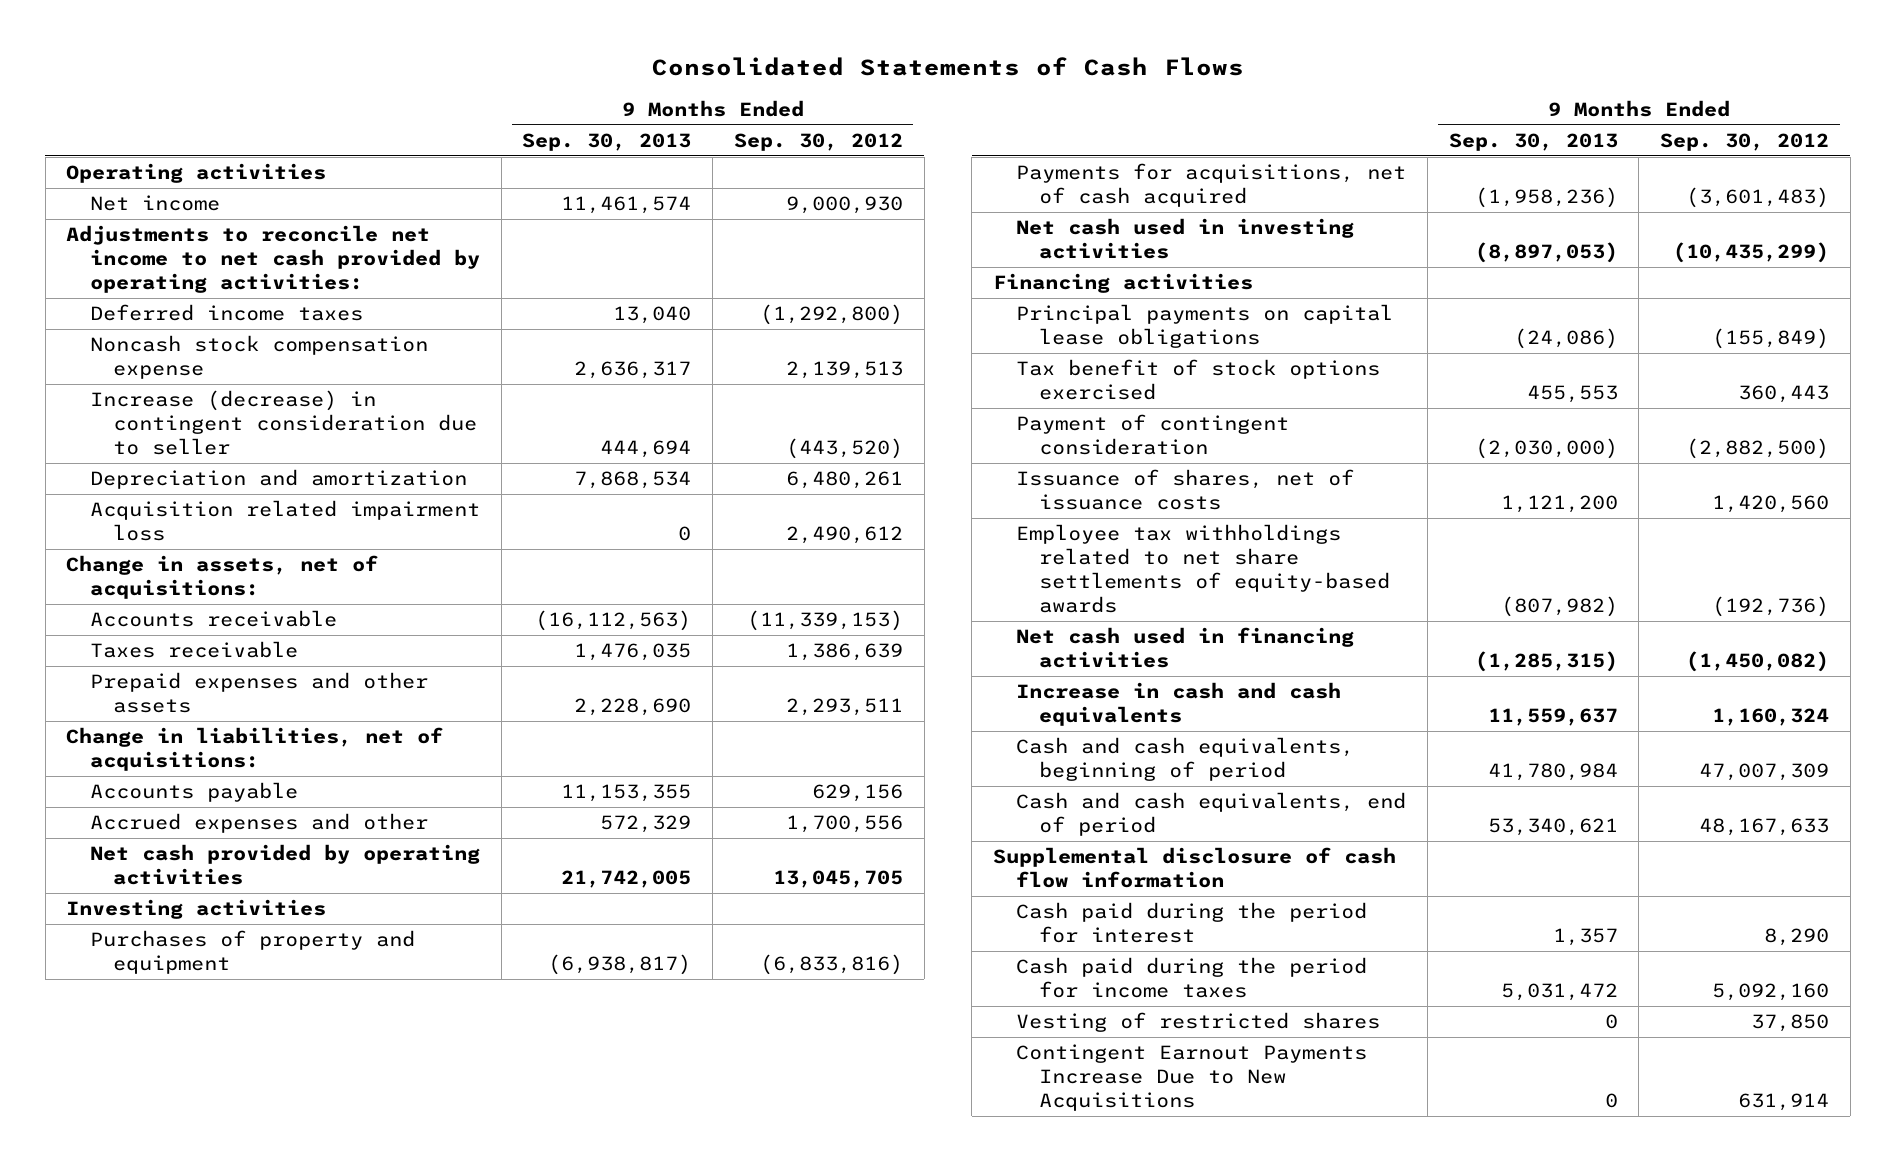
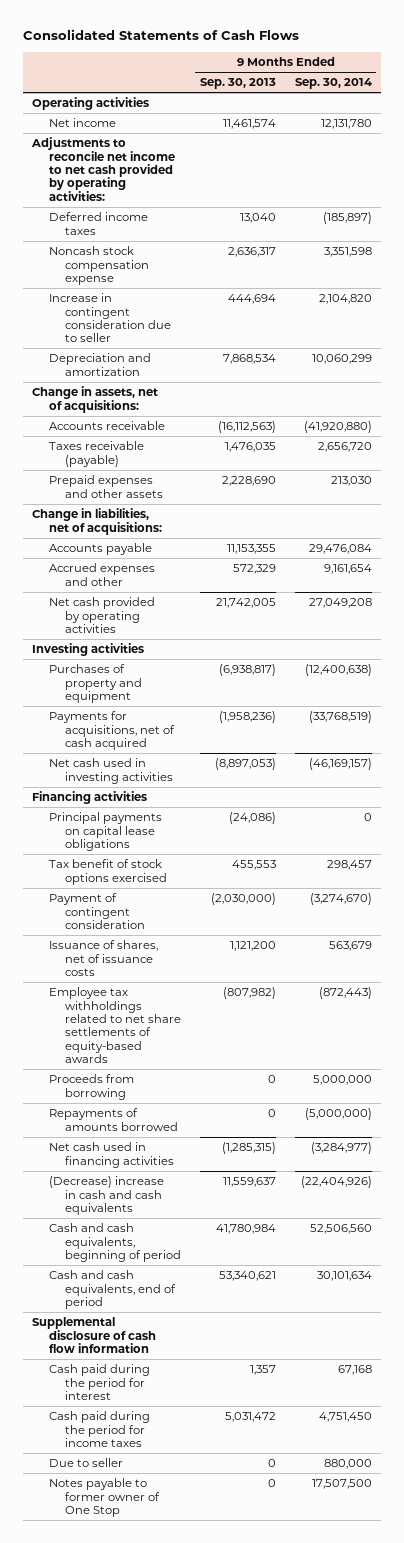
- | 9 Months Ended Sep. 30, 2013 | 9 Months Ended Sep. 30, 2012
+ | 9 Months Ended Sep. 30, 2013 | 9 Months Ended Sep. 30, 2014
- Increase (decrease) in contingent consideration due to seller | 444,694 | (443,520)
+ Increase in contingent consideration due to seller | 444,694 | 2,104,820
- Acquisition related impairment loss | 0 | 2,490,612
- Taxes receivable | 1,476,035 | 1,386,639
+ Taxes receivable (payable) | 1,476,035 | 2,656,720
+ Proceeds from borrowing | 0 | 5,000,000
+ Repayments of amounts borrowed | 0 | (5,000,000)
- Increase in cash and cash equivalents | 11,559,637 | 1,160,324
+ (Decrease) increase in cash and cash equivalents | 11,559,637 | (22,404,926)
- Vesting of restricted shares | 0 | 37,850
- Contingent Earnout Payments Increase Due to New Acquisitions | 0 | 631,914
+ Due to seller | 0 | 880,000
+ Notes payable to former owner of One Stop | 0 | 17,507,500

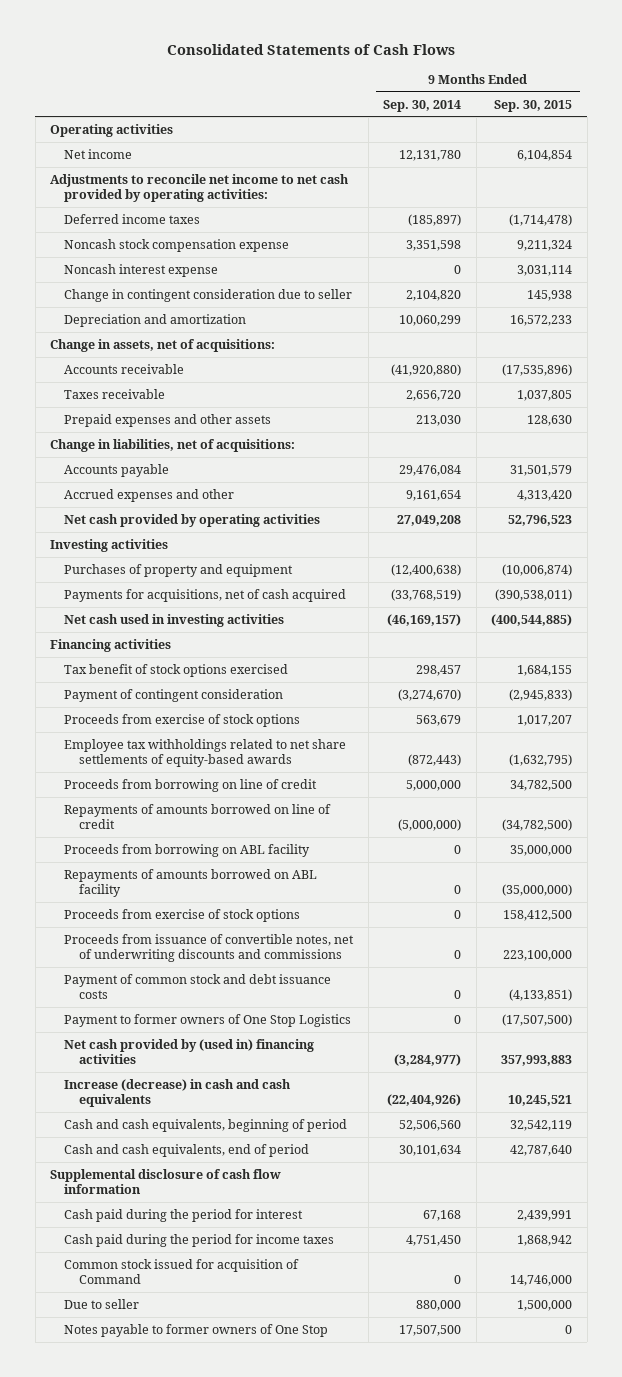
- | 9 Months Ended Sep. 30, 2013 | 9 Months Ended Sep. 30, 2014
+ | 9 Months Ended Sep. 30, 2014 | 9 Months Ended Sep. 30, 2015
- Increase in contingent consideration due to seller | 444,694 | 2,104,820
+ Noncash interest expense | 0 | 3,031,114
+ Change in contingent consideration due to seller | 2,104,820 | 145,938
- Taxes receivable (payable) | 1,476,035 | 2,656,720
+ Taxes receivable | 2,656,720 | 1,037,805
- Principal payments on capital lease obligations | (24,086) | 0
- Issuance of shares, net of issuance costs | 1,121,200 | 563,679
+ Proceeds from exercise of stock options | 563,679 | 1,017,207
- Proceeds from borrowing | 0 | 5,000,000
- Repayments of amounts borrowed | 0 | (5,000,000)
- Net cash used in financing activities | (1,285,315) | (3,284,977)
- (Decrease) increase in cash and cash equivalents | 11,559,637 | (22,404,926)
+ Proceeds from borrowing on line of credit | 5,000,000 | 34,782,500
+ Repayments of amounts borrowed on line of credit | (5,000,000) | (34,782,500)
+ Proceeds from borrowing on ABL facility | 0 | 35,000,000
+ Repayments of amounts borrowed on ABL facility | 0 | (35,000,000)
+ Proceeds from exercise of stock options | 0 | 158,412,500
+ Proceeds from issuance of convertible notes, net of underwriting discounts and commissions | 0 | 223,100,000
+ Payment of common stock and debt issuance costs | 0 | (4,133,851)
+ Payment to former owners of One Stop Logistics | 0 | (17,507,500)
+ Net cash provided by (used in) financing activities | (3,284,977) | 357,993,883
+ Increase (decrease) in cash and cash equivalents | (22,404,926) | 10,245,521
+ Common stock issued for acquisition of Command | 0 | 14,746,000
- Notes payable to former owner of One Stop | 0 | 17,507,500
+ Notes payable to former owners of One Stop | 17,507,500 | 0

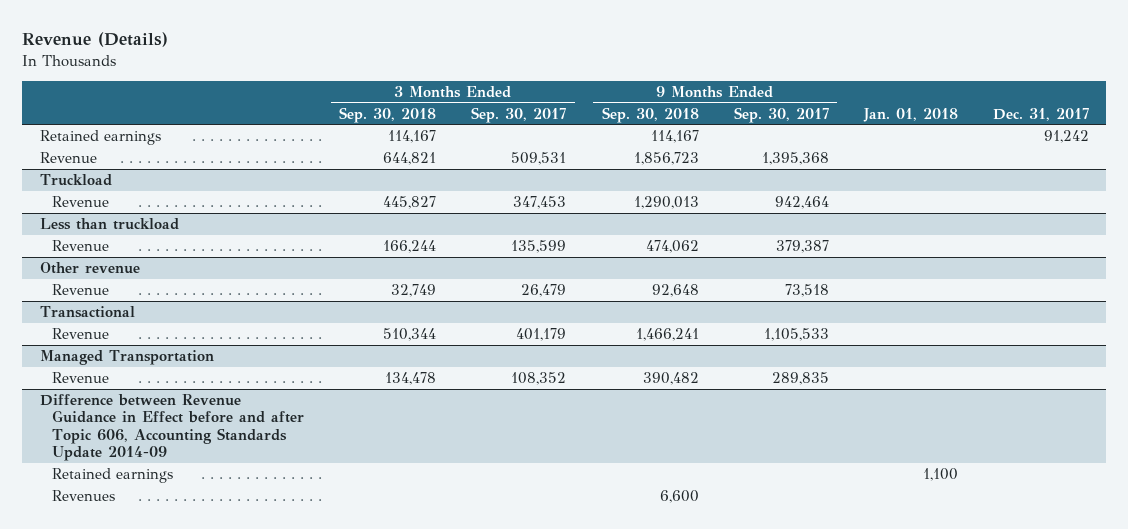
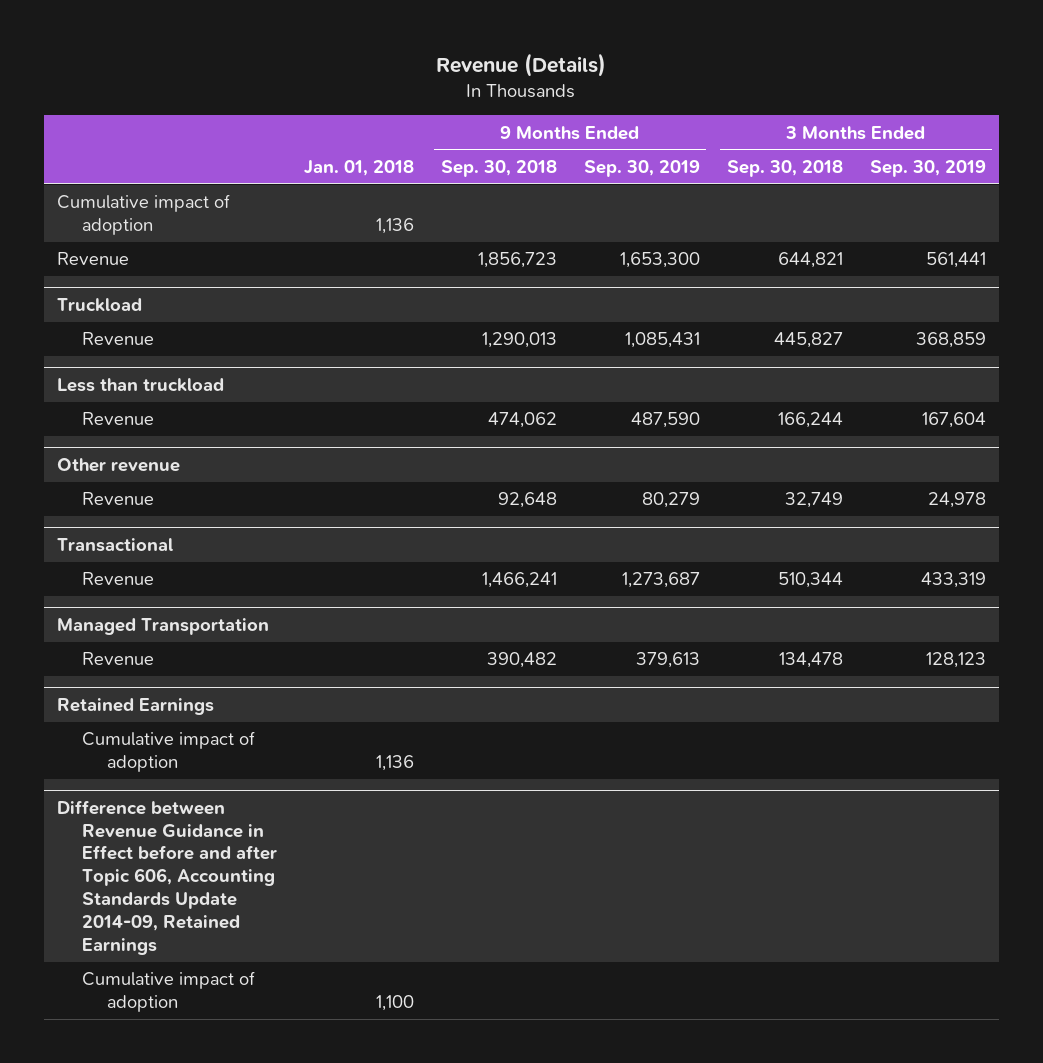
- | 3 Months Ended Sep. 30, 2018 | 3 Months Ended Sep. 30, 2017 | 9 Months Ended Sep. 30, 2018 | 9 Months Ended Sep. 30, 2017 | Jan. 01, 2018 | Dec. 31, 2017
+ | Jan. 01, 2018 | 9 Months Ended Sep. 30, 2018 | 9 Months Ended Sep. 30, 2019 | 3 Months Ended Sep. 30, 2018 | 3 Months Ended Sep. 30, 2019
- Retained earnings | 114,167 | | 114,167 | | | 91,242
+ Cumulative impact of adoption | 1,136 | | | |
- Difference between Revenue Guidance in Effect before and after Topic 606, Accounting Standards Update 2014-09
- Retained earnings | | | | | 1,100 |
- Revenues | | | 6,600 | | |
+ Retained Earnings
+ Cumulative impact of adoption | 1,136 | | | |
+ Difference between Revenue Guidance in Effect before and after Topic 606, Accounting Standards Update 2014-09, Retained Earnings
+ Cumulative impact of adoption | 1,100 | | | |

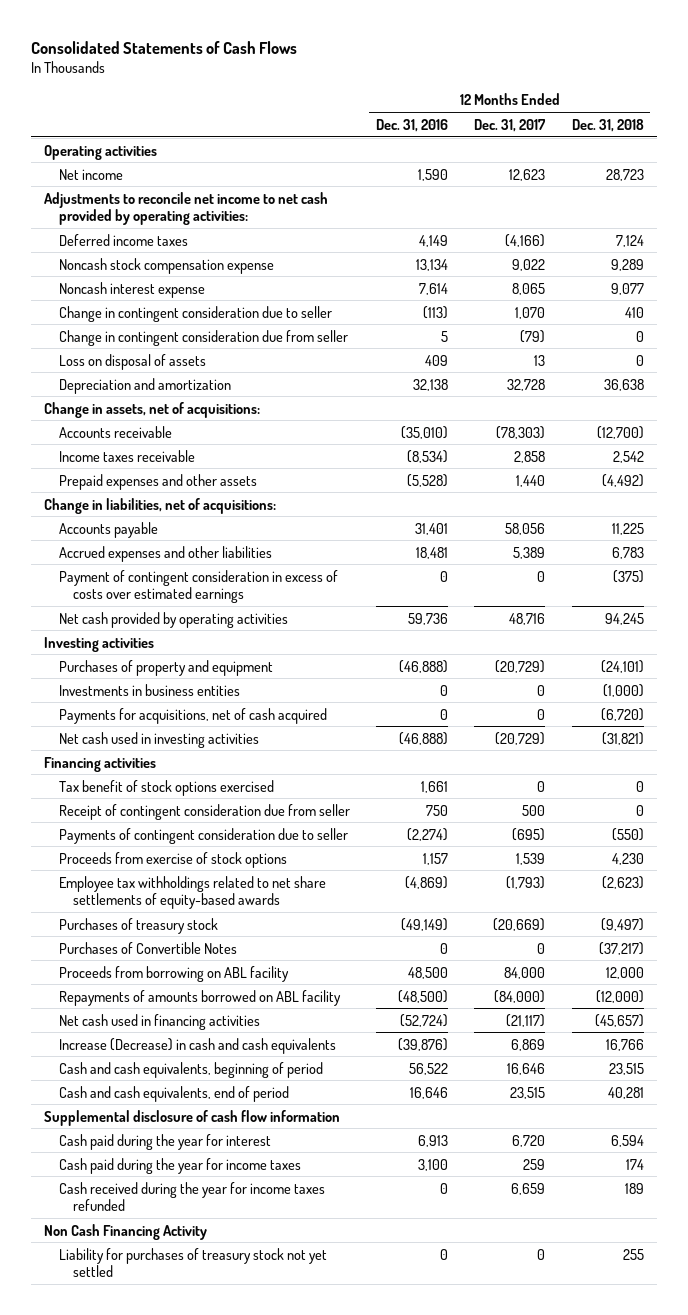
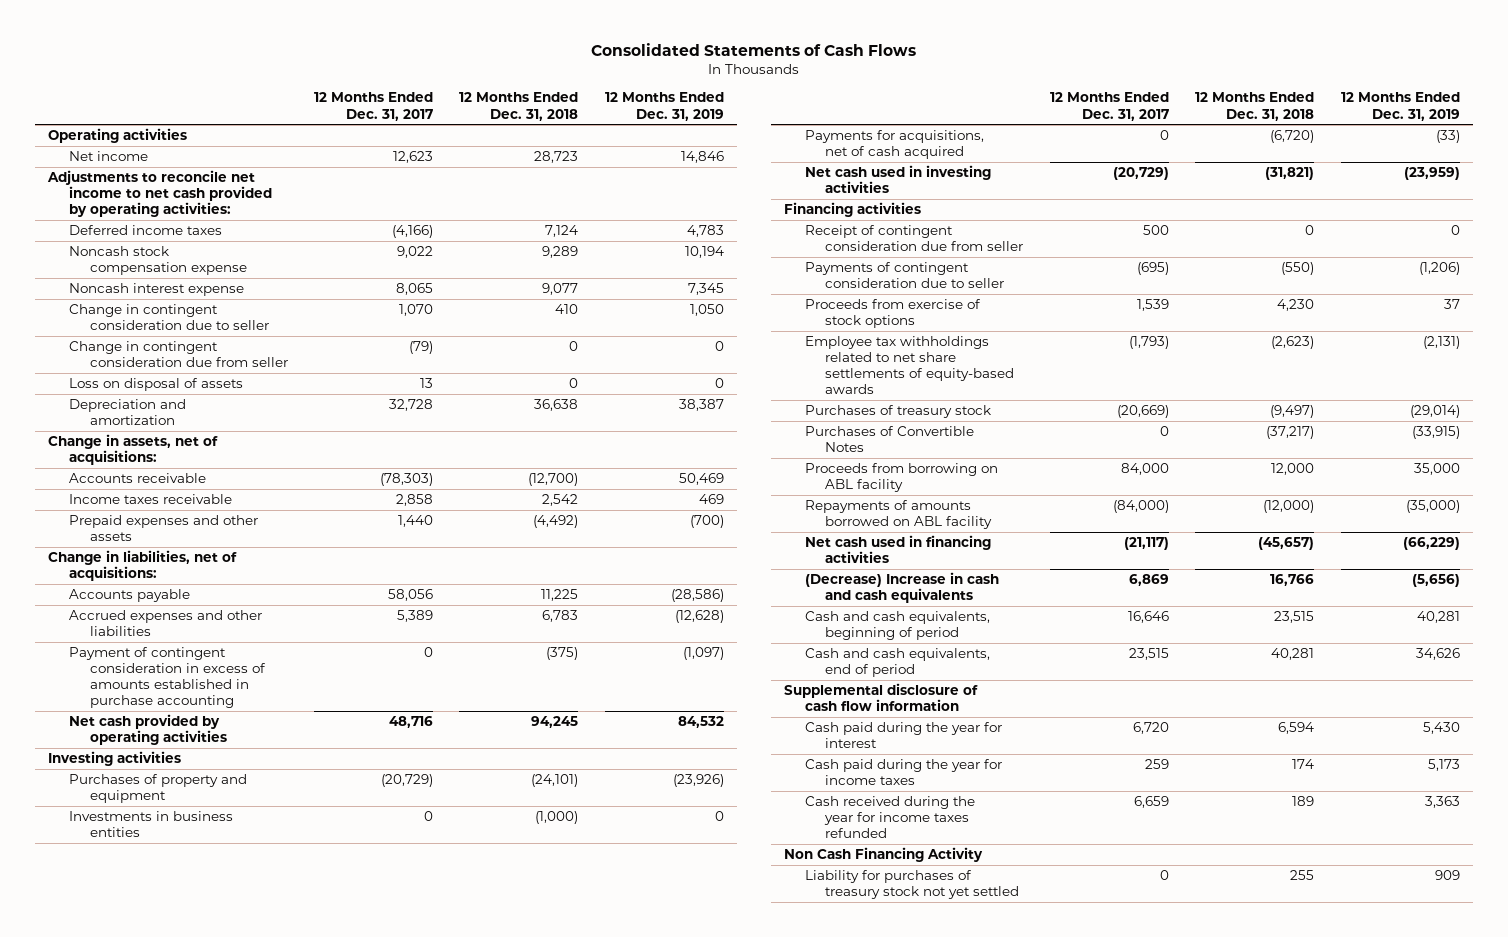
- | 12 Months Ended Dec. 31, 2016 | 12 Months Ended Dec. 31, 2017 | 12 Months Ended Dec. 31, 2018
+ | 12 Months Ended Dec. 31, 2017 | 12 Months Ended Dec. 31, 2018 | 12 Months Ended Dec. 31, 2019
- Payment of contingent consideration in excess of costs over estimated earnings | 0 | 0 | (375)
+ Payment of contingent consideration in excess of amounts established in purchase accounting | 0 | (375) | (1,097)
- Tax benefit of stock options exercised | 1,661 | 0 | 0
- Increase (Decrease) in cash and cash equivalents | (39,876) | 6,869 | 16,766
+ (Decrease) Increase in cash and cash equivalents | 6,869 | 16,766 | (5,656)

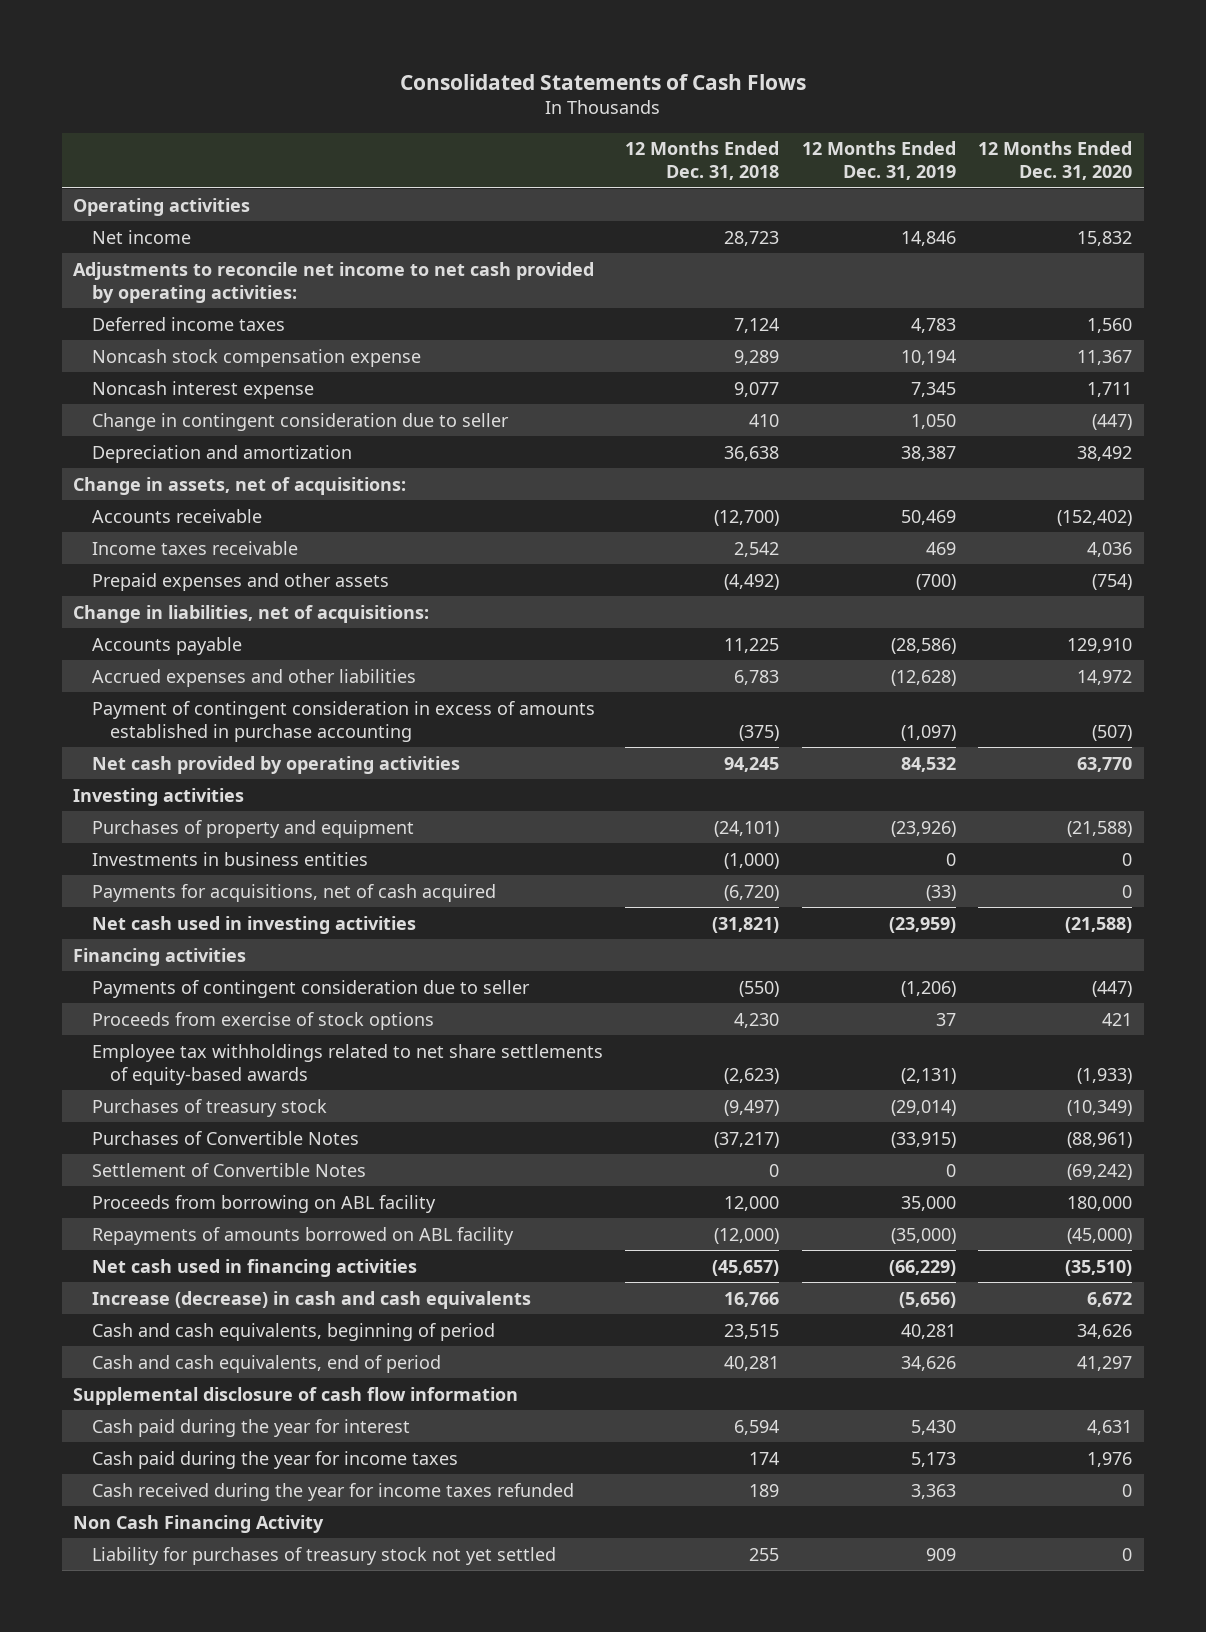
- | 12 Months Ended Dec. 31, 2017 | 12 Months Ended Dec. 31, 2018 | 12 Months Ended Dec. 31, 2019
+ | 12 Months Ended Dec. 31, 2018 | 12 Months Ended Dec. 31, 2019 | 12 Months Ended Dec. 31, 2020
- Change in contingent consideration due from seller | (79) | 0 | 0
- Loss on disposal of assets | 13 | 0 | 0
- Receipt of contingent consideration due from seller | 500 | 0 | 0
+ Settlement of Convertible Notes | 0 | 0 | (69,242)
- (Decrease) Increase in cash and cash equivalents | 6,869 | 16,766 | (5,656)
+ Increase (decrease) in cash and cash equivalents | 16,766 | (5,656) | 6,672

